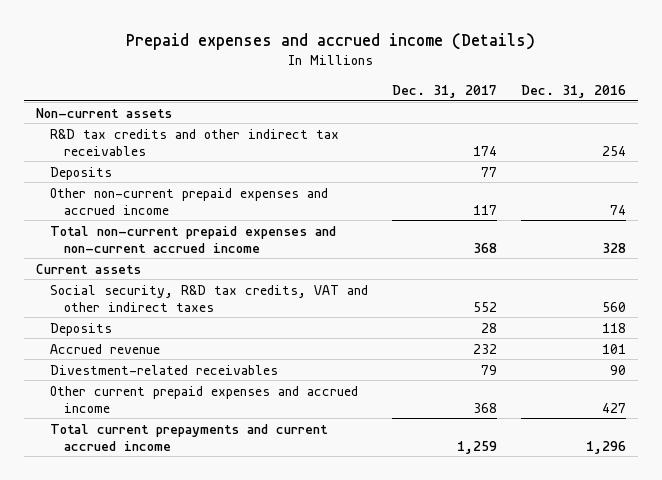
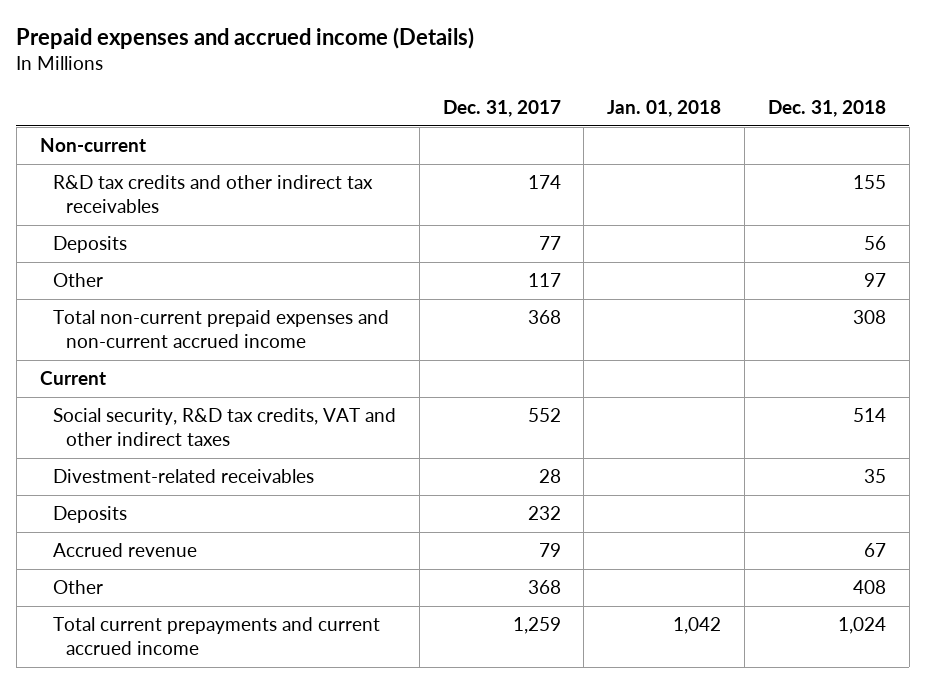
- | Dec. 31, 2017 | Dec. 31, 2016
+ | Dec. 31, 2017 | Jan. 01, 2018 | Dec. 31, 2018
- Non-current assets
+ Non-current
- Other non-current prepaid expenses and accrued income | 117 | 74
+ Other | 117 | | 97
- Current assets
+ Current
- Deposits | 28 | 118
- Accrued revenue | 232 | 101
- Divestment-related receivables | 79 | 90
- Other current prepaid expenses and accrued income | 368 | 427
+ Divestment-related receivables | 28 | | 35
+ Deposits | 232 | |
+ Accrued revenue | 79 | | 67
+ Other | 368 | | 408

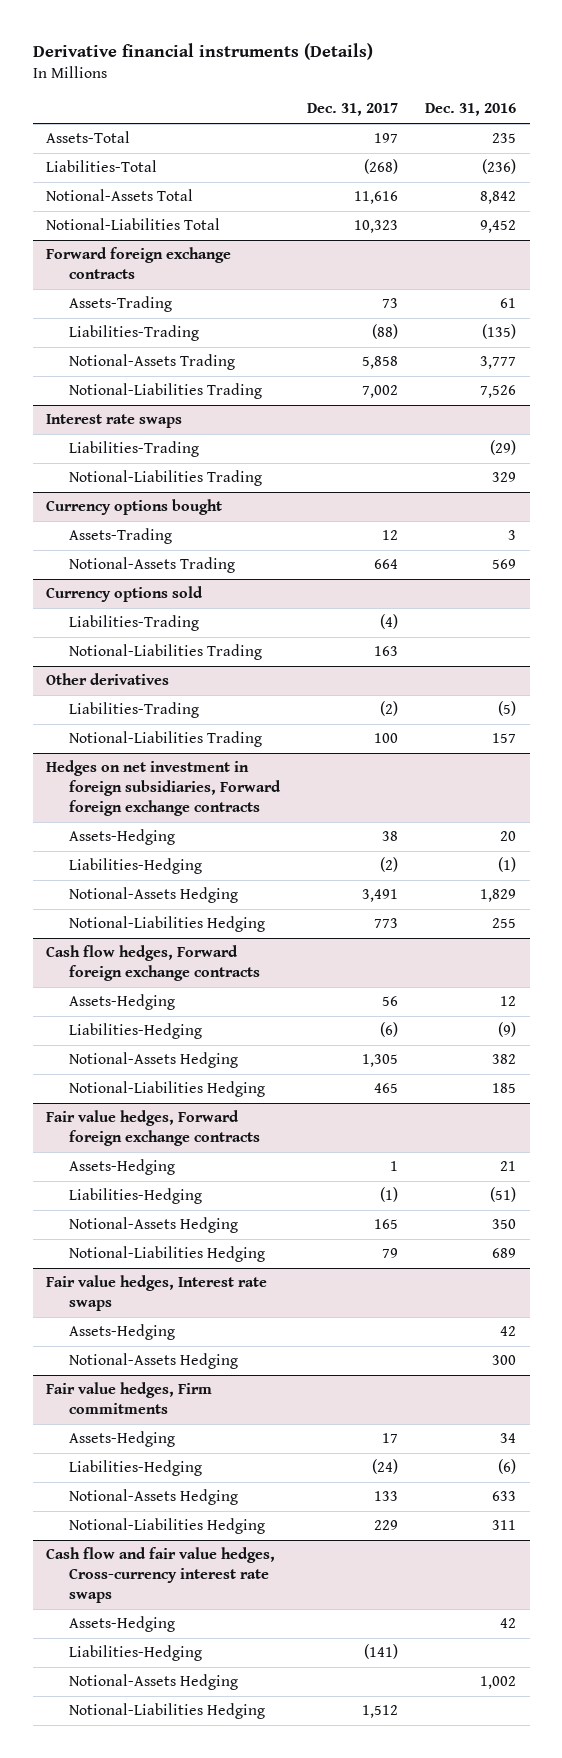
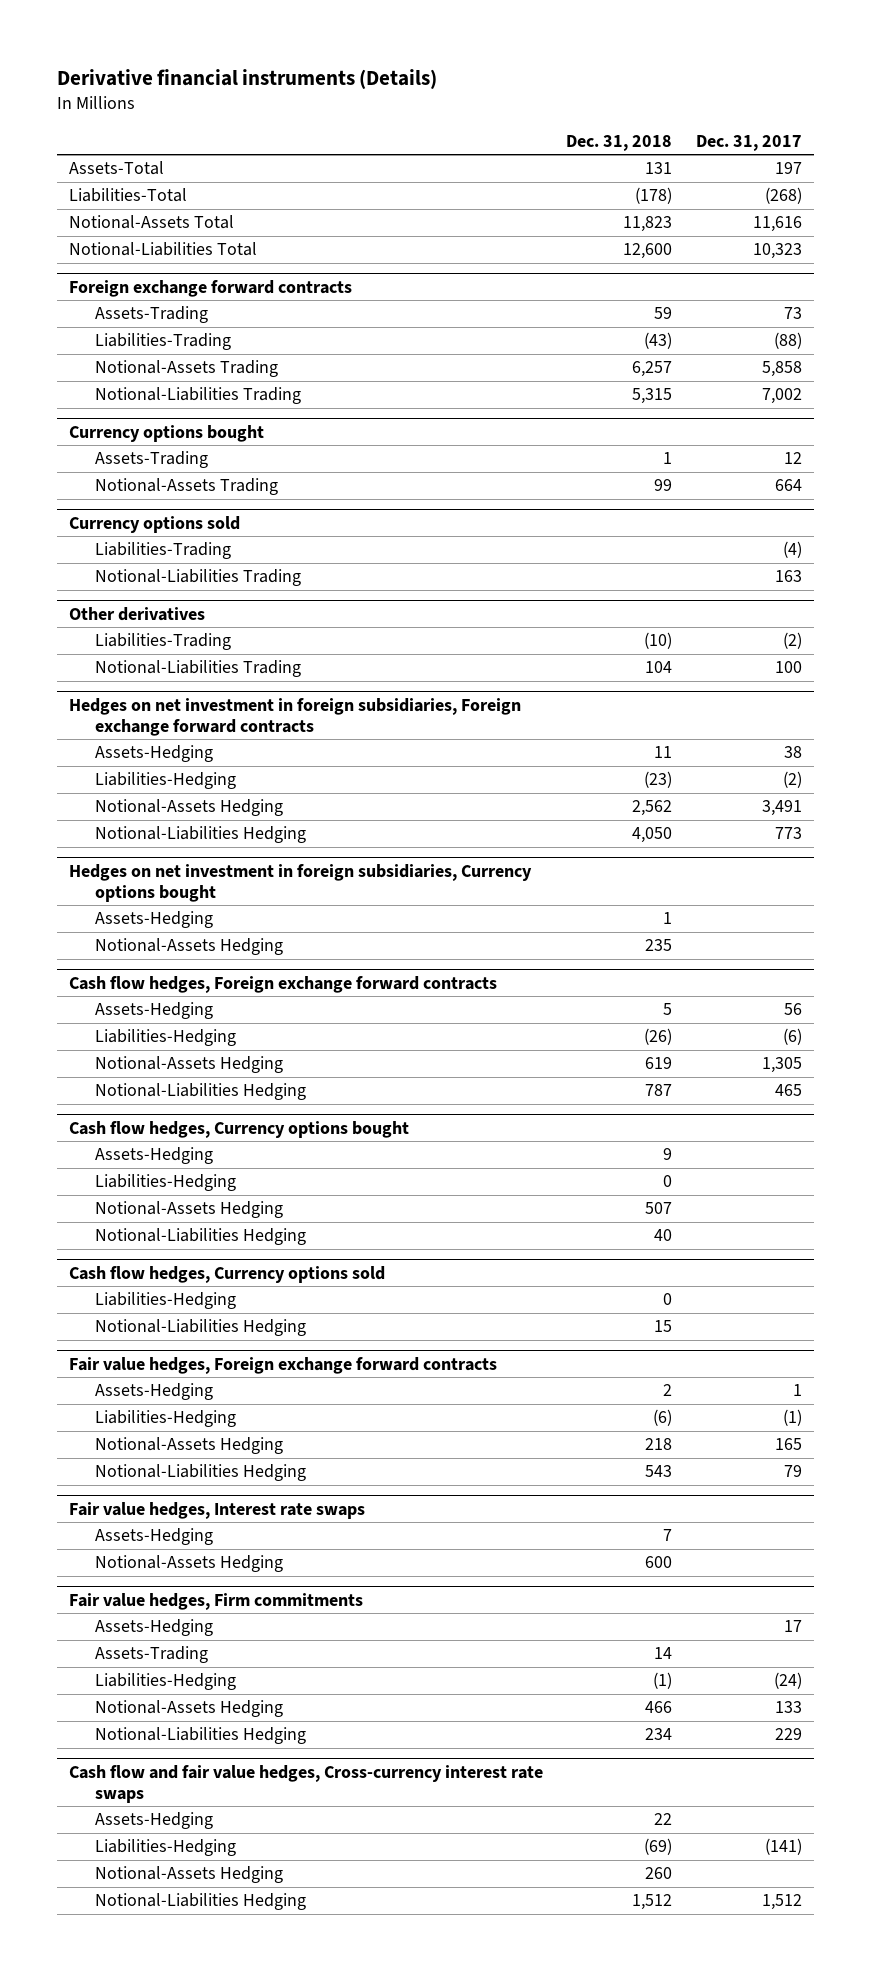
- | Dec. 31, 2017 | Dec. 31, 2016
+ | Dec. 31, 2018 | Dec. 31, 2017
- Forward foreign exchange contracts
+ Foreign exchange forward contracts
- Interest rate swaps
- Liabilities-Trading | | (29)
- Notional-Liabilities Trading | | 329
- Hedges on net investment in foreign subsidiaries, Forward foreign exchange contracts
+ Hedges on net investment in foreign subsidiaries, Foreign exchange forward contracts
- Cash flow hedges, Forward foreign exchange contracts
+ Hedges on net investment in foreign subsidiaries, Currency options bought
+ Assets-Hedging | 1 |
+ Notional-Assets Hedging | 235 |
+ Cash flow hedges, Foreign exchange forward contracts
- Fair value hedges, Forward foreign exchange contracts
+ Cash flow hedges, Currency options bought
+ Assets-Hedging | 9 |
+ Liabilities-Hedging | 0 |
+ Notional-Assets Hedging | 507 |
+ Notional-Liabilities Hedging | 40 |
+ Cash flow hedges, Currency options sold
+ Liabilities-Hedging | 0 |
+ Notional-Liabilities Hedging | 15 |
+ Fair value hedges, Foreign exchange forward contracts
@ Fair value hedges, Firm commitments
+ Assets-Trading | 14 |

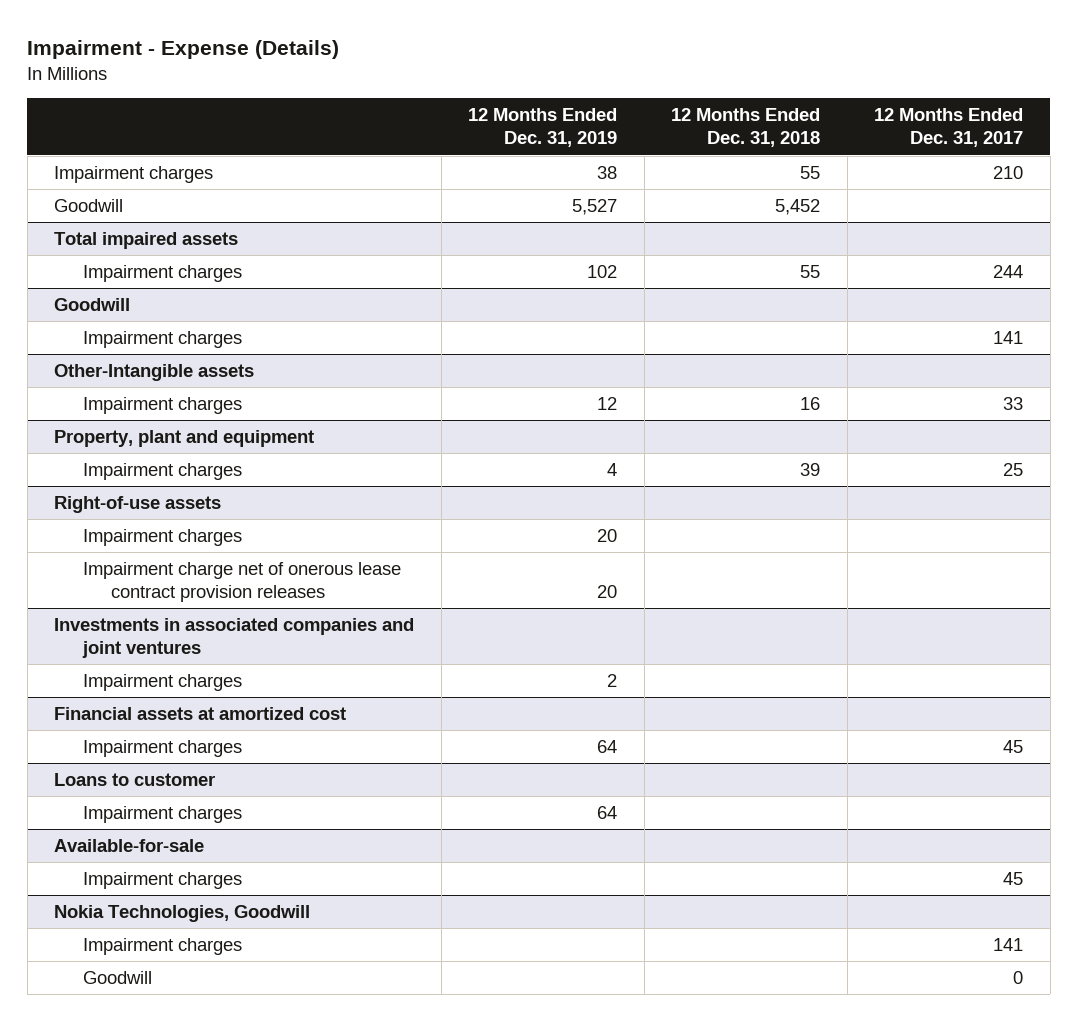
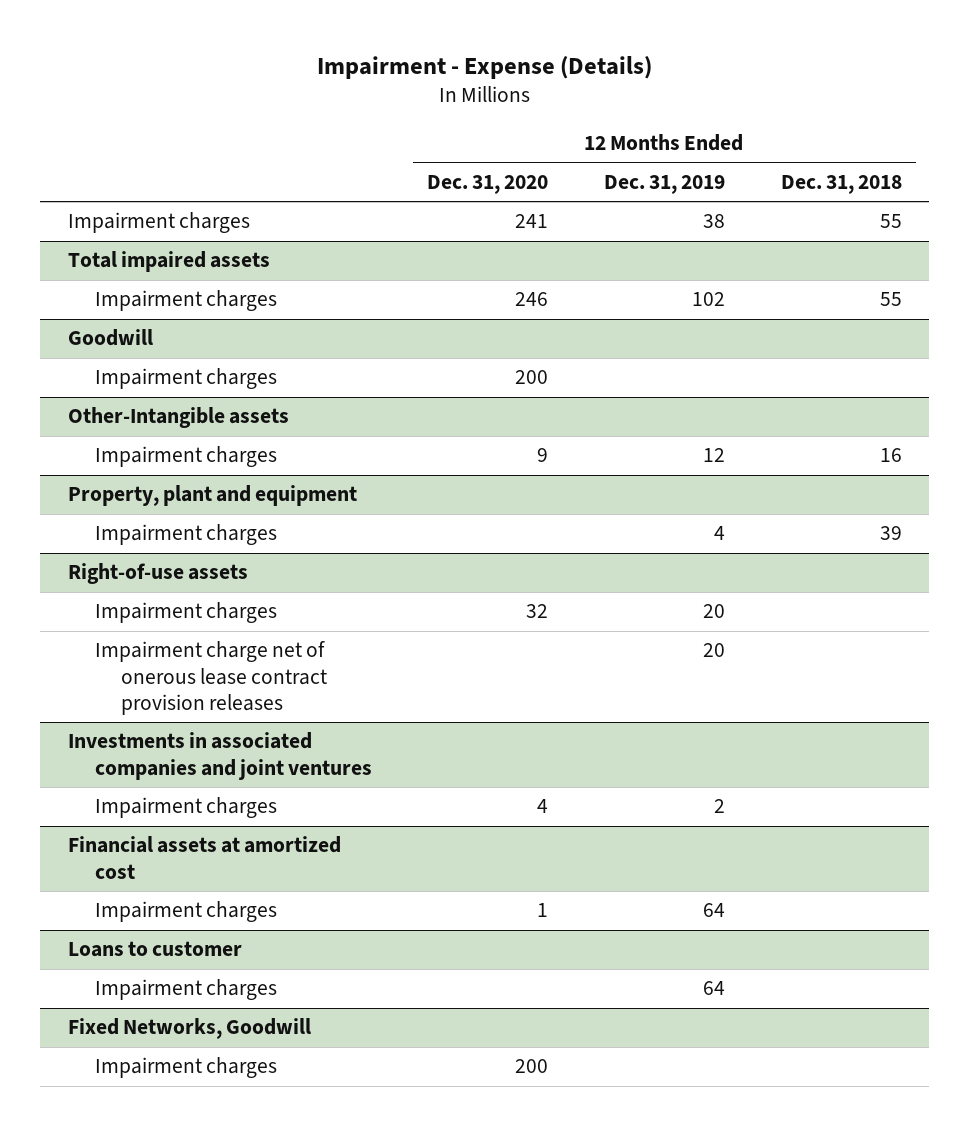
- | 12 Months Ended Dec. 31, 2019 | 12 Months Ended Dec. 31, 2018 | 12 Months Ended Dec. 31, 2017
+ | 12 Months Ended Dec. 31, 2020 | 12 Months Ended Dec. 31, 2019 | 12 Months Ended Dec. 31, 2018
- Goodwill | 5,527 | 5,452 |
- Available-for-sale
- Impairment charges | | | 45
- Nokia Technologies, Goodwill
+ Fixed Networks, Goodwill
- Goodwill | | | 0

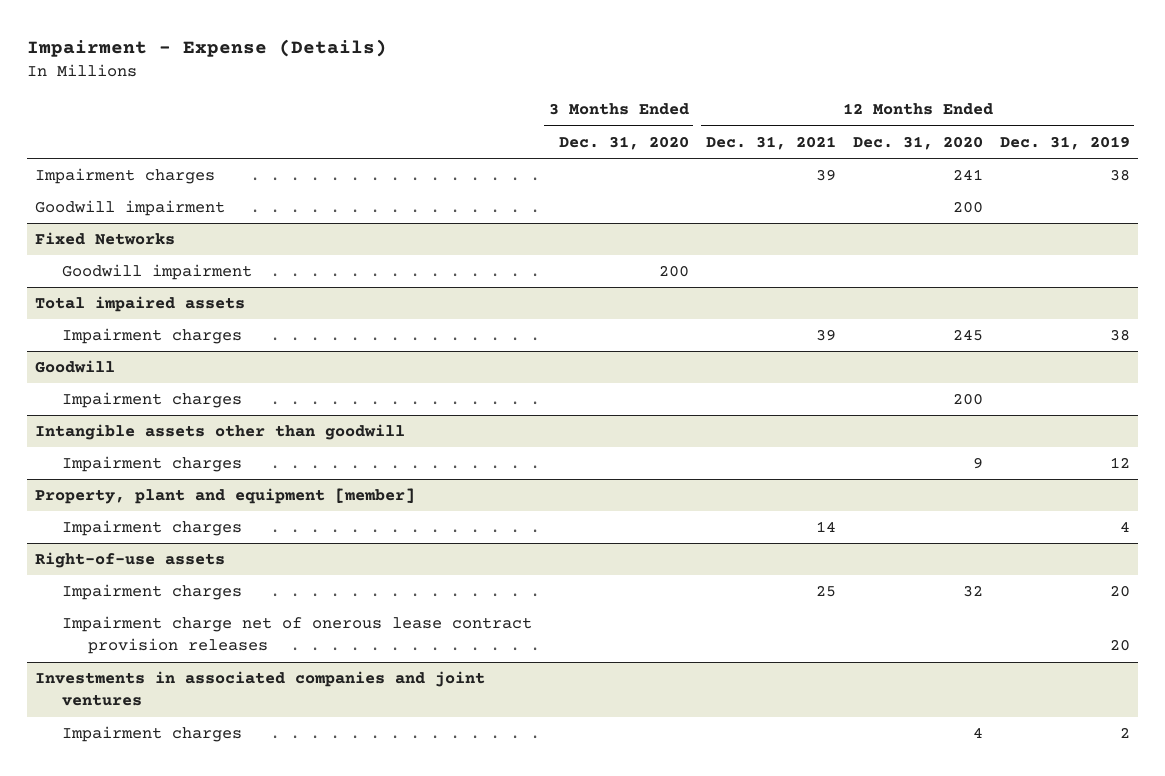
- | 12 Months Ended Dec. 31, 2020 | 12 Months Ended Dec. 31, 2019 | 12 Months Ended Dec. 31, 2018
+ | 3 Months Ended Dec. 31, 2020 | 12 Months Ended Dec. 31, 2021 | 12 Months Ended Dec. 31, 2020 | 12 Months Ended Dec. 31, 2019
+ Goodwill impairment | | | 200 |
+ Fixed Networks
+ Goodwill impairment | 200 | | |
@ Total impaired assets
- Impairment charges | 246 | 102 | 55
+ Impairment charges | | 39 | 245 | 38
- Other-Intangible assets
+ Intangible assets other than goodwill
- Property, plant and equipment
+ Property, plant and equipment [member]
- Financial assets at amortized cost
- Impairment charges | 1 | 64 |
- Loans to customer
- Impairment charges | | 64 |
- Fixed Networks, Goodwill
- Impairment charges | 200 | |

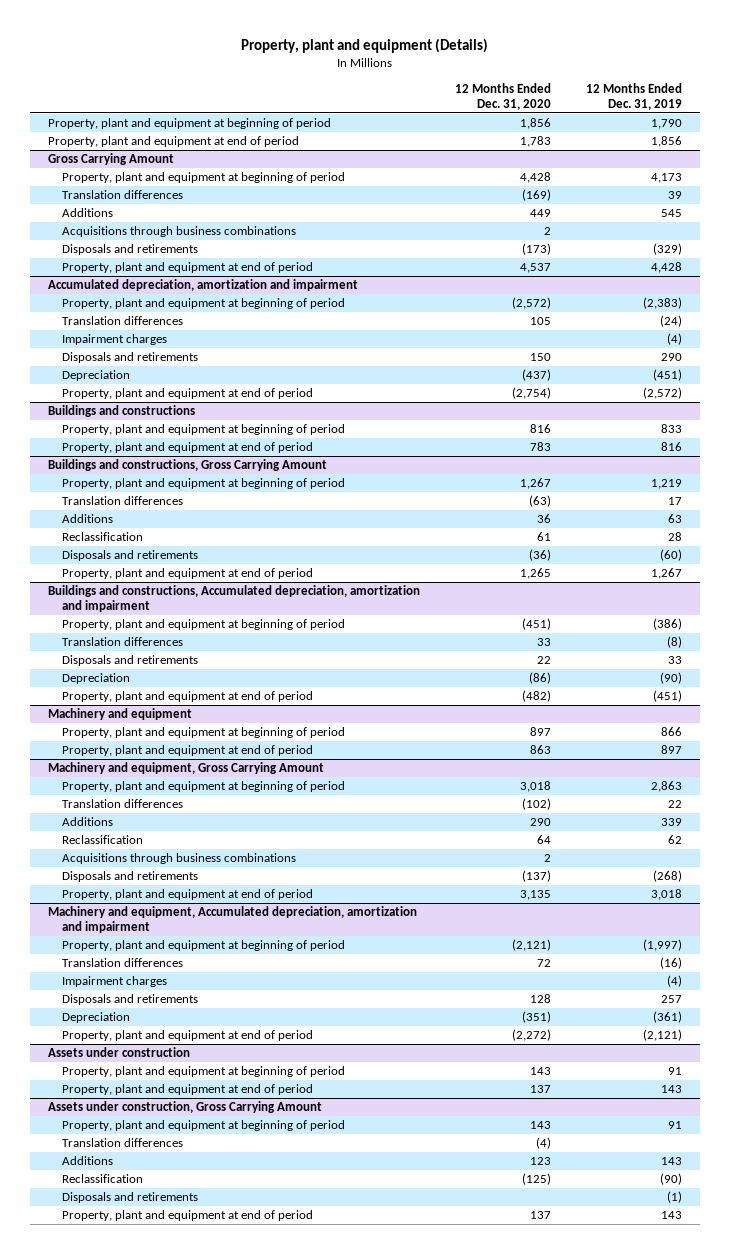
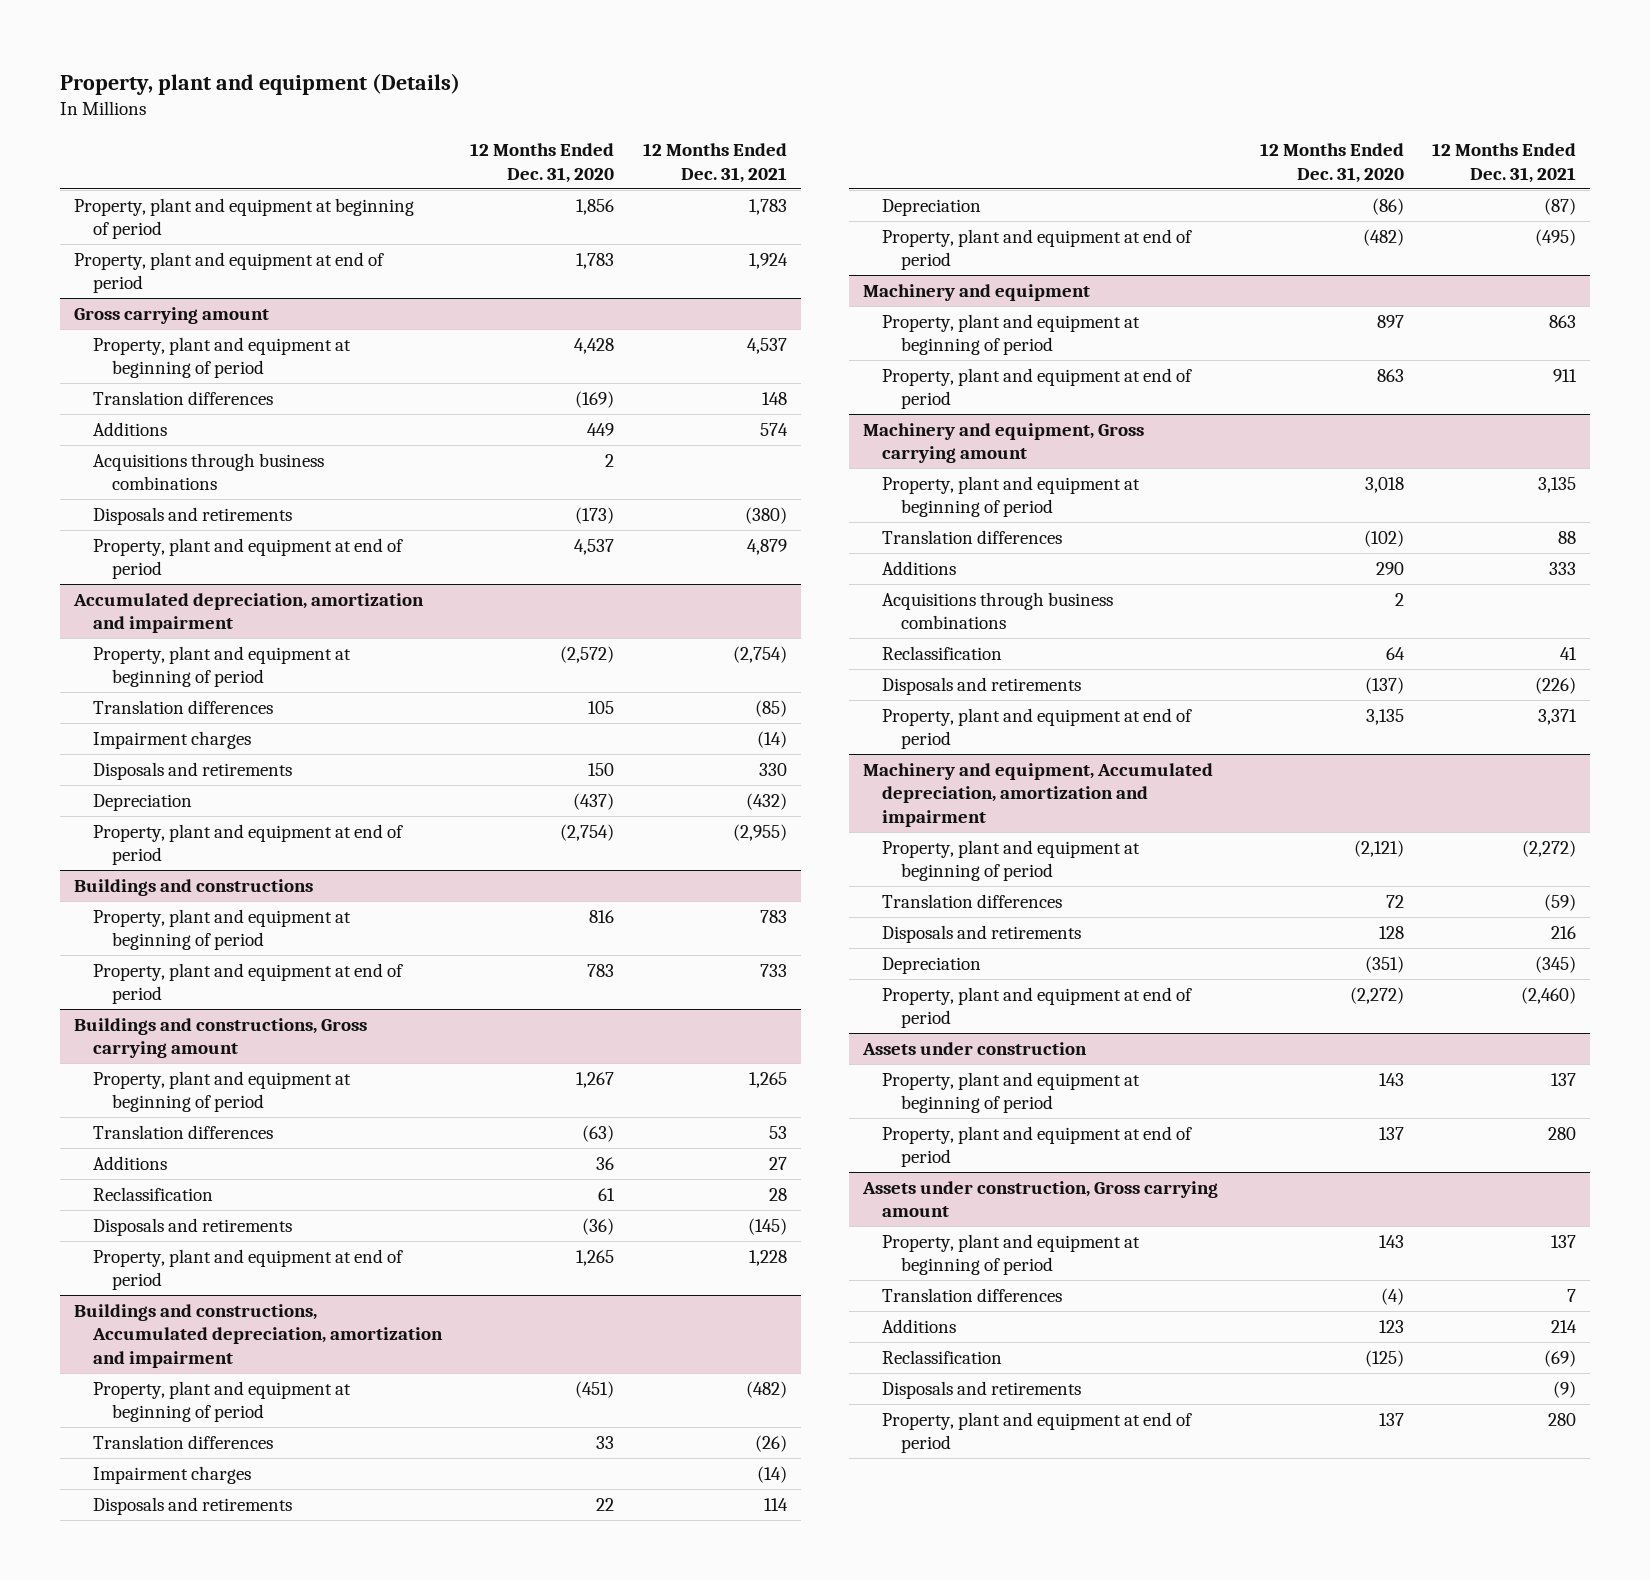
- | 12 Months Ended Dec. 31, 2020 | 12 Months Ended Dec. 31, 2019
+ | 12 Months Ended Dec. 31, 2020 | 12 Months Ended Dec. 31, 2021
- Gross Carrying Amount
+ Gross carrying amount
- Buildings and constructions, Gross Carrying Amount
+ Buildings and constructions, Gross carrying amount
@ Buildings and constructions, Accumulated depreciation, amortization and impairment
+ Impairment charges | | (14)
- Machinery and equipment, Gross Carrying Amount
+ Machinery and equipment, Gross carrying amount
- Reclassification | 64 | 62
+ Reclassification | 64 | 41
@ Machinery and equipment, Accumulated depreciation, amortization and impairment
- Impairment charges | | (4)
- Assets under construction, Gross Carrying Amount
+ Assets under construction, Gross carrying amount

